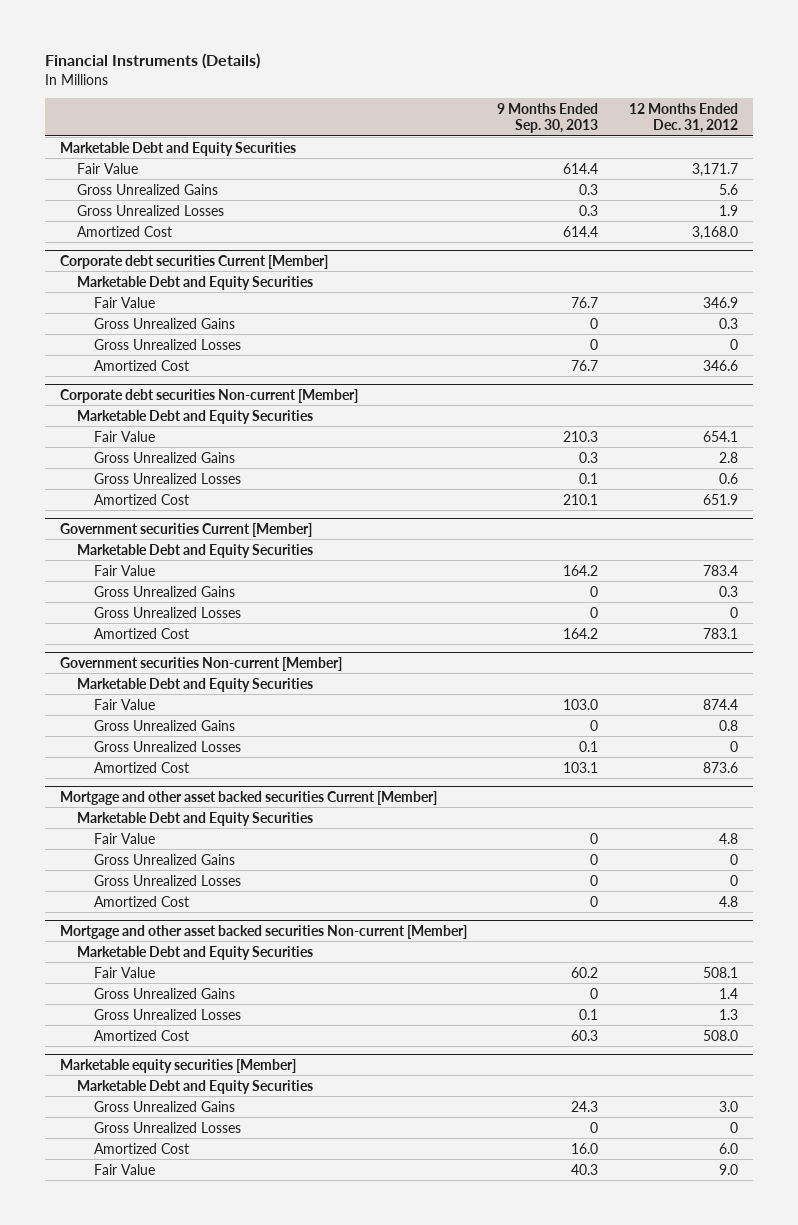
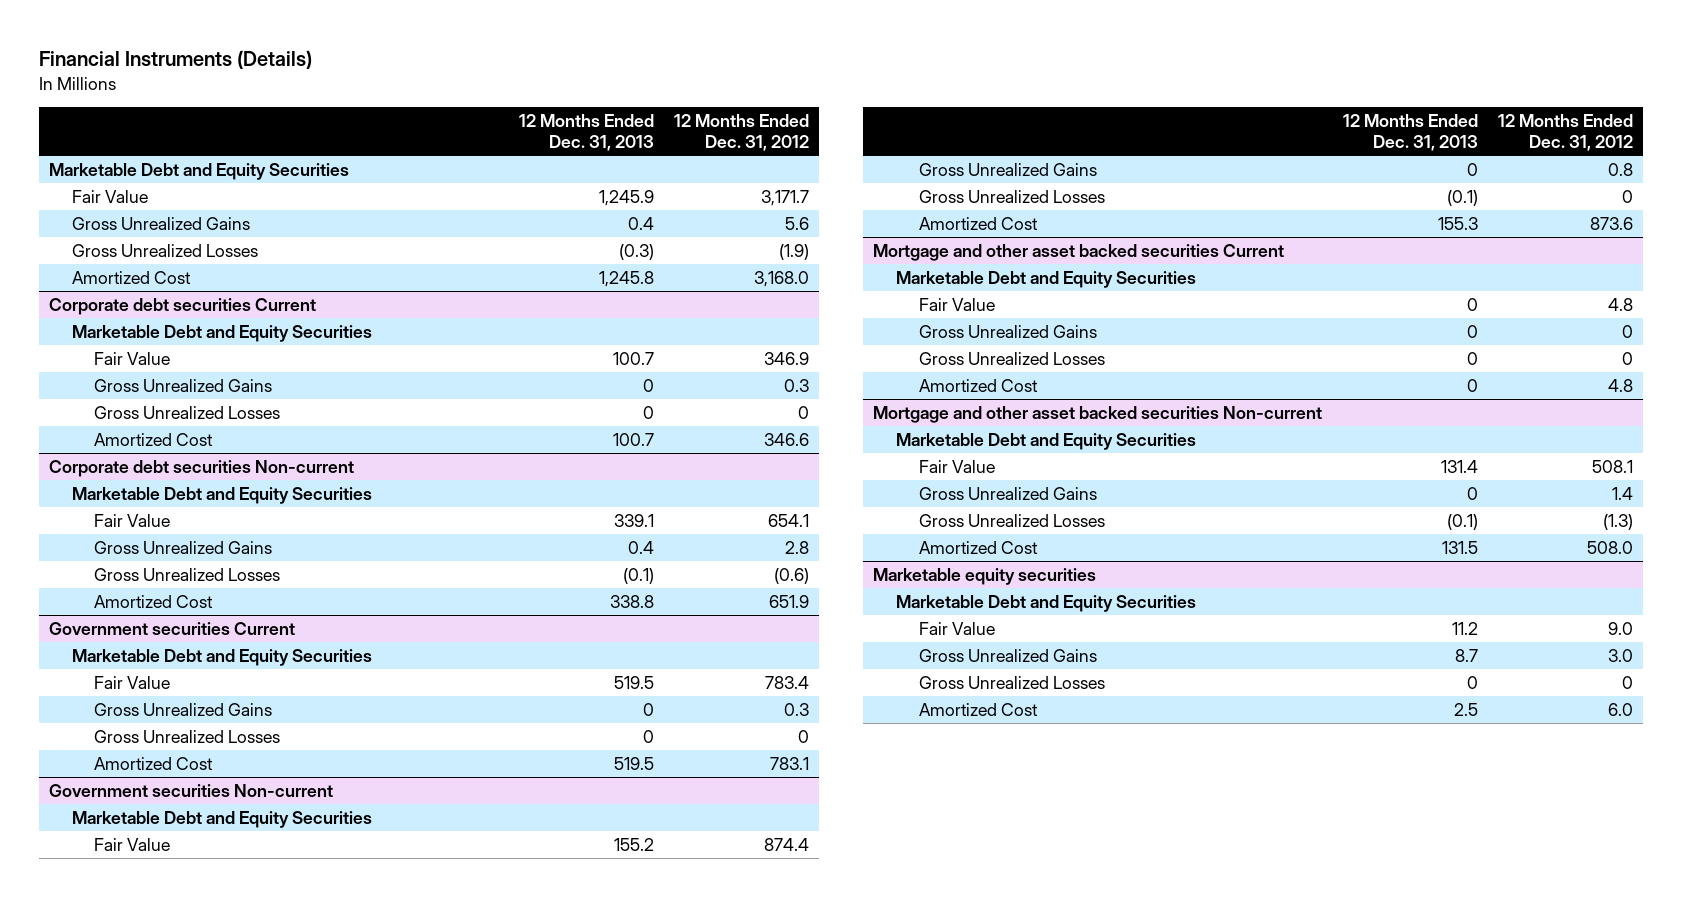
- | 9 Months Ended Sep. 30, 2013 | 12 Months Ended Dec. 31, 2012
+ | 12 Months Ended Dec. 31, 2013 | 12 Months Ended Dec. 31, 2012
- Gross Unrealized Losses | 0.3 | 1.9
+ Gross Unrealized Losses | (0.3) | (1.9)
- Corporate debt securities Current [Member]
+ Corporate debt securities Current
- Corporate debt securities Non-current [Member]
+ Corporate debt securities Non-current
- Gross Unrealized Losses | 0.1 | 0.6
+ Gross Unrealized Losses | (0.1) | (0.6)
- Government securities Current [Member]
+ Government securities Current
- Government securities Non-current [Member]
+ Government securities Non-current
- Mortgage and other asset backed securities Current [Member]
+ Mortgage and other asset backed securities Current
- Mortgage and other asset backed securities Non-current [Member]
+ Mortgage and other asset backed securities Non-current
- Gross Unrealized Losses | 0.1 | 1.3
+ Gross Unrealized Losses | (0.1) | (1.3)
- Marketable equity securities [Member]
+ Marketable equity securities
+ Fair Value | 11.2 | 9.0
- Fair Value | 40.3 | 9.0

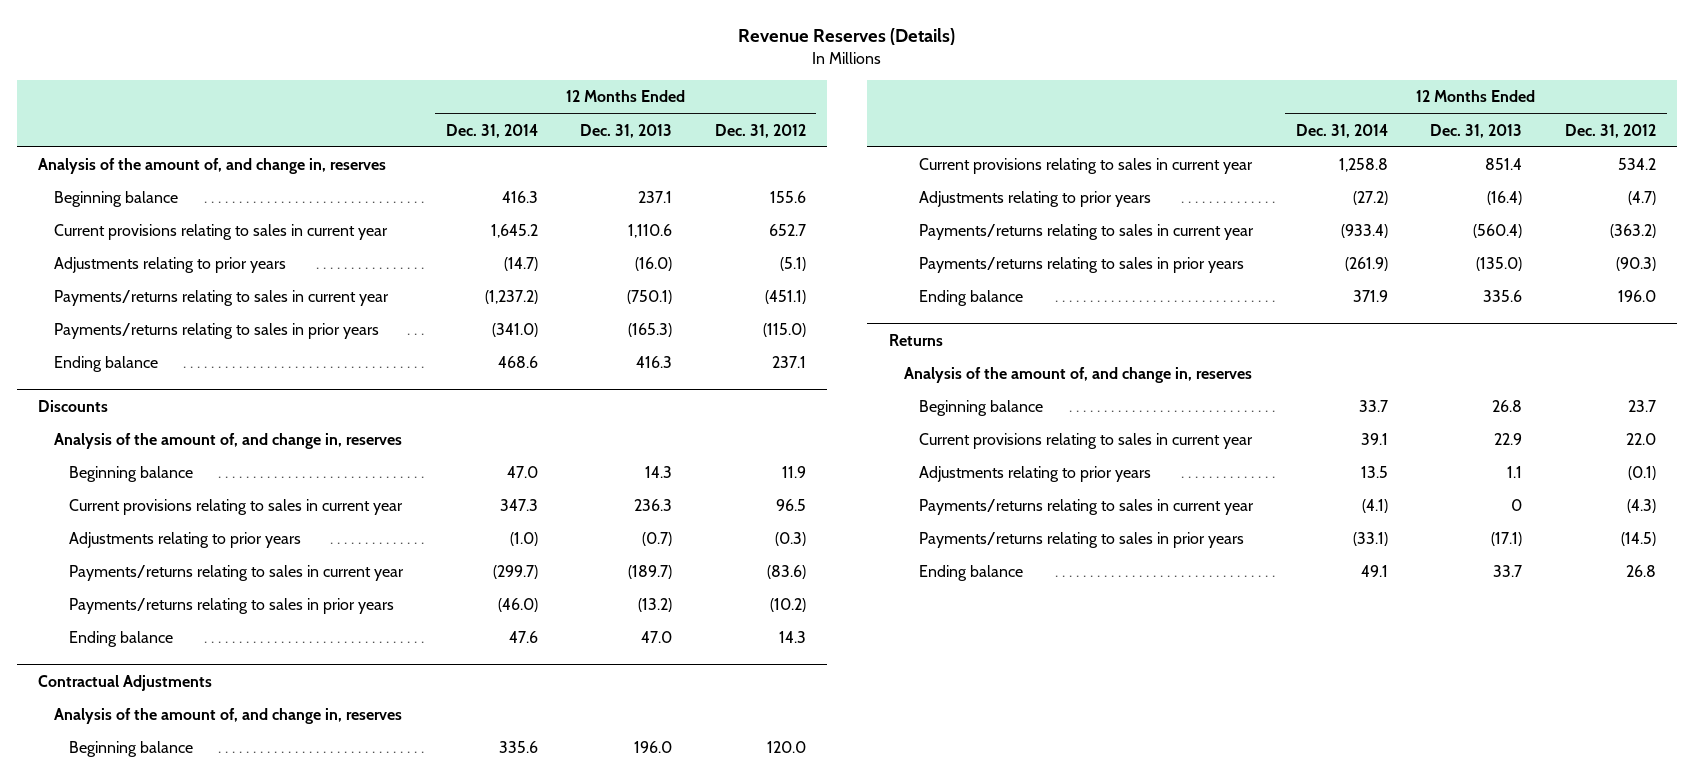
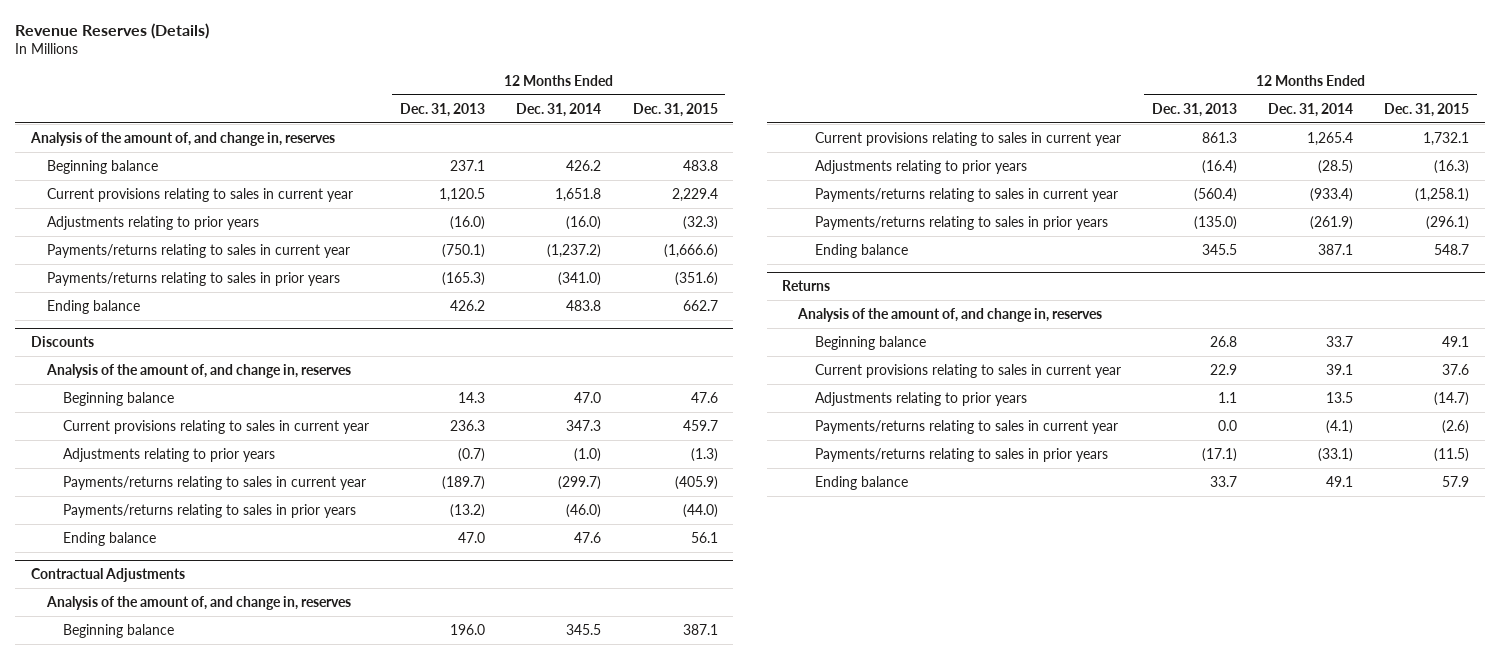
- | 12 Months Ended Dec. 31, 2014 | 12 Months Ended Dec. 31, 2013 | 12 Months Ended Dec. 31, 2012
+ | 12 Months Ended Dec. 31, 2013 | 12 Months Ended Dec. 31, 2014 | 12 Months Ended Dec. 31, 2015
- Beginning balance | 416.3 | 237.1 | 155.6
- Current provisions relating to sales in current year | 1,645.2 | 1,110.6 | 652.7
- Adjustments relating to prior years | (14.7) | (16.0) | (5.1)
+ Beginning balance | 237.1 | 426.2 | 483.8
+ Current provisions relating to sales in current year | 1,120.5 | 1,651.8 | 2,229.4
+ Adjustments relating to prior years | (16.0) | (16.0) | (32.3)
- Ending balance | 468.6 | 416.3 | 237.1
+ Ending balance | 426.2 | 483.8 | 662.7
@ Contractual Adjustments
- Beginning balance | 335.6 | 196.0 | 120.0
- Current provisions relating to sales in current year | 1,258.8 | 851.4 | 534.2
- Adjustments relating to prior years | (27.2) | (16.4) | (4.7)
+ Beginning balance | 196.0 | 345.5 | 387.1
+ Current provisions relating to sales in current year | 861.3 | 1,265.4 | 1,732.1
+ Adjustments relating to prior years | (16.4) | (28.5) | (16.3)
- Ending balance | 371.9 | 335.6 | 196.0
+ Ending balance | 345.5 | 387.1 | 548.7
@ Returns
- Payments/returns relating to sales in current year | (4.1) | 0 | (4.3)
+ Payments/returns relating to sales in current year | 0.0 | (4.1) | (2.6)

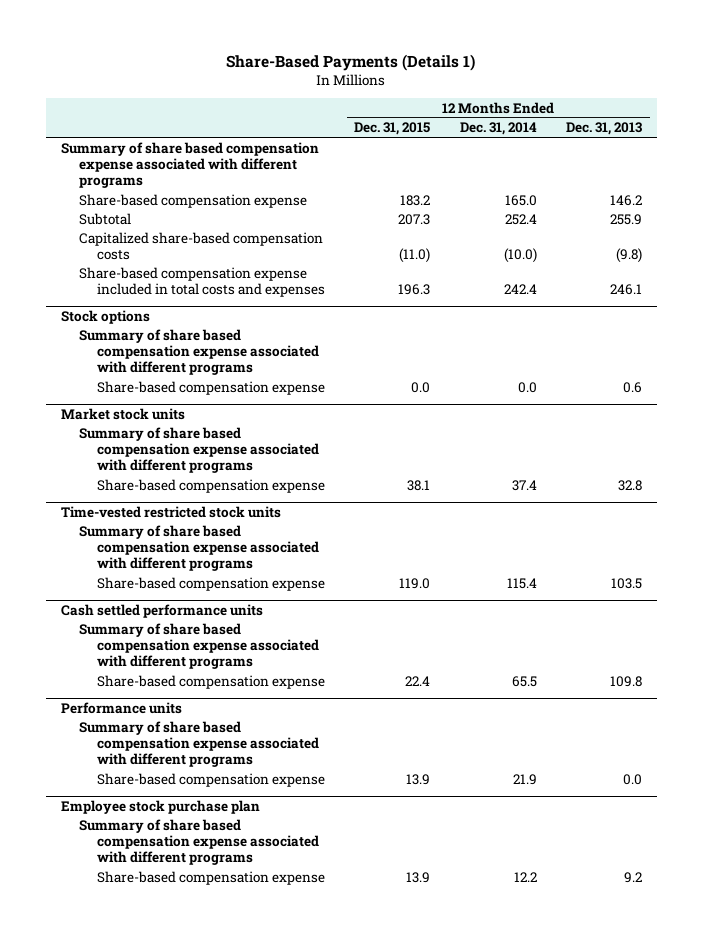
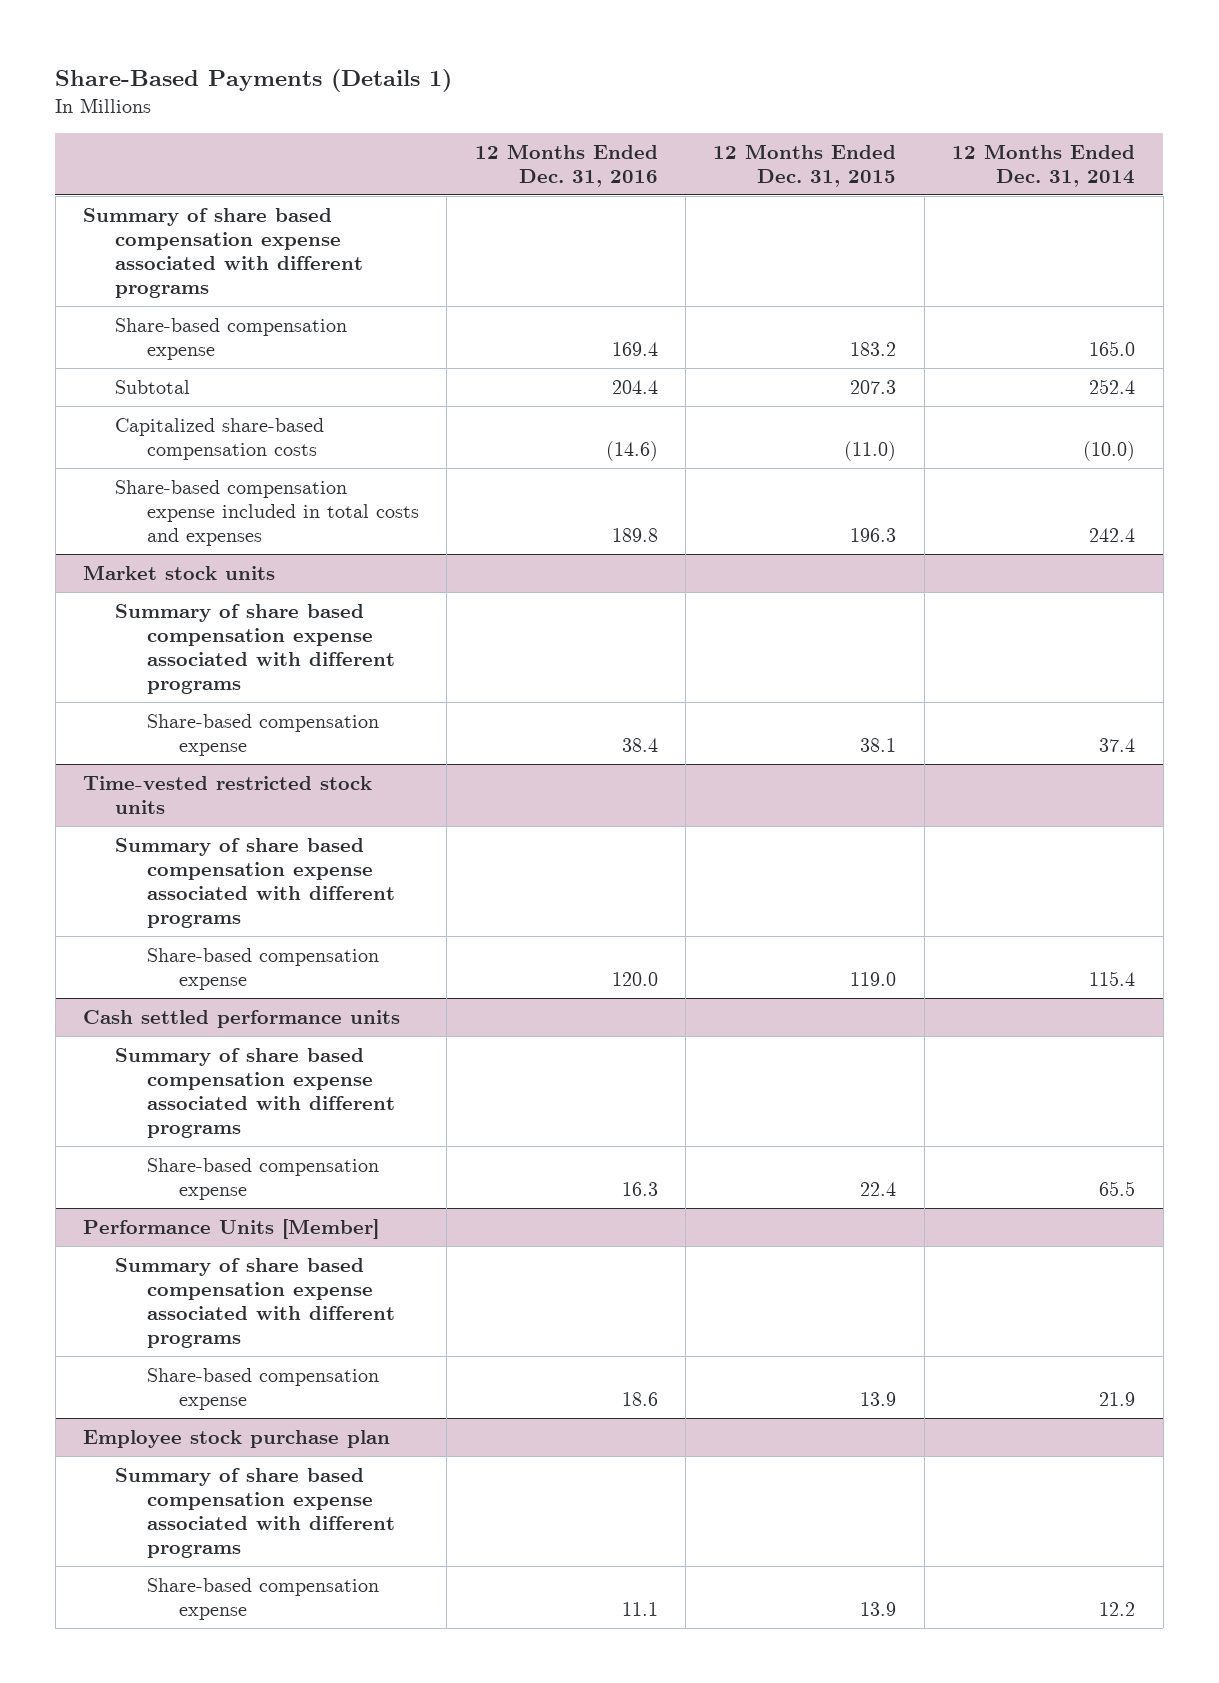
- | 12 Months Ended Dec. 31, 2015 | 12 Months Ended Dec. 31, 2014 | 12 Months Ended Dec. 31, 2013
+ | 12 Months Ended Dec. 31, 2016 | 12 Months Ended Dec. 31, 2015 | 12 Months Ended Dec. 31, 2014
- Stock options
- Summary of share based compensation expense associated with different programs
- Share-based compensation expense | 0.0 | 0.0 | 0.6
- Performance units
+ Performance Units [Member]

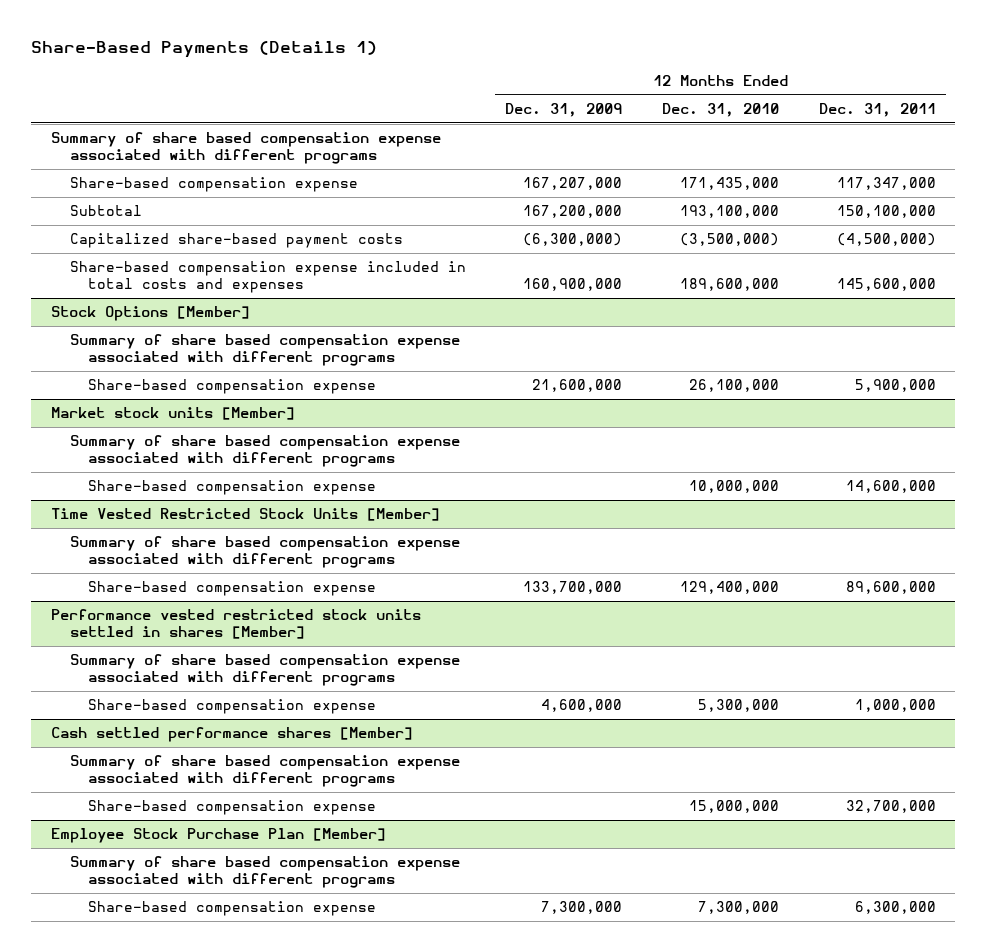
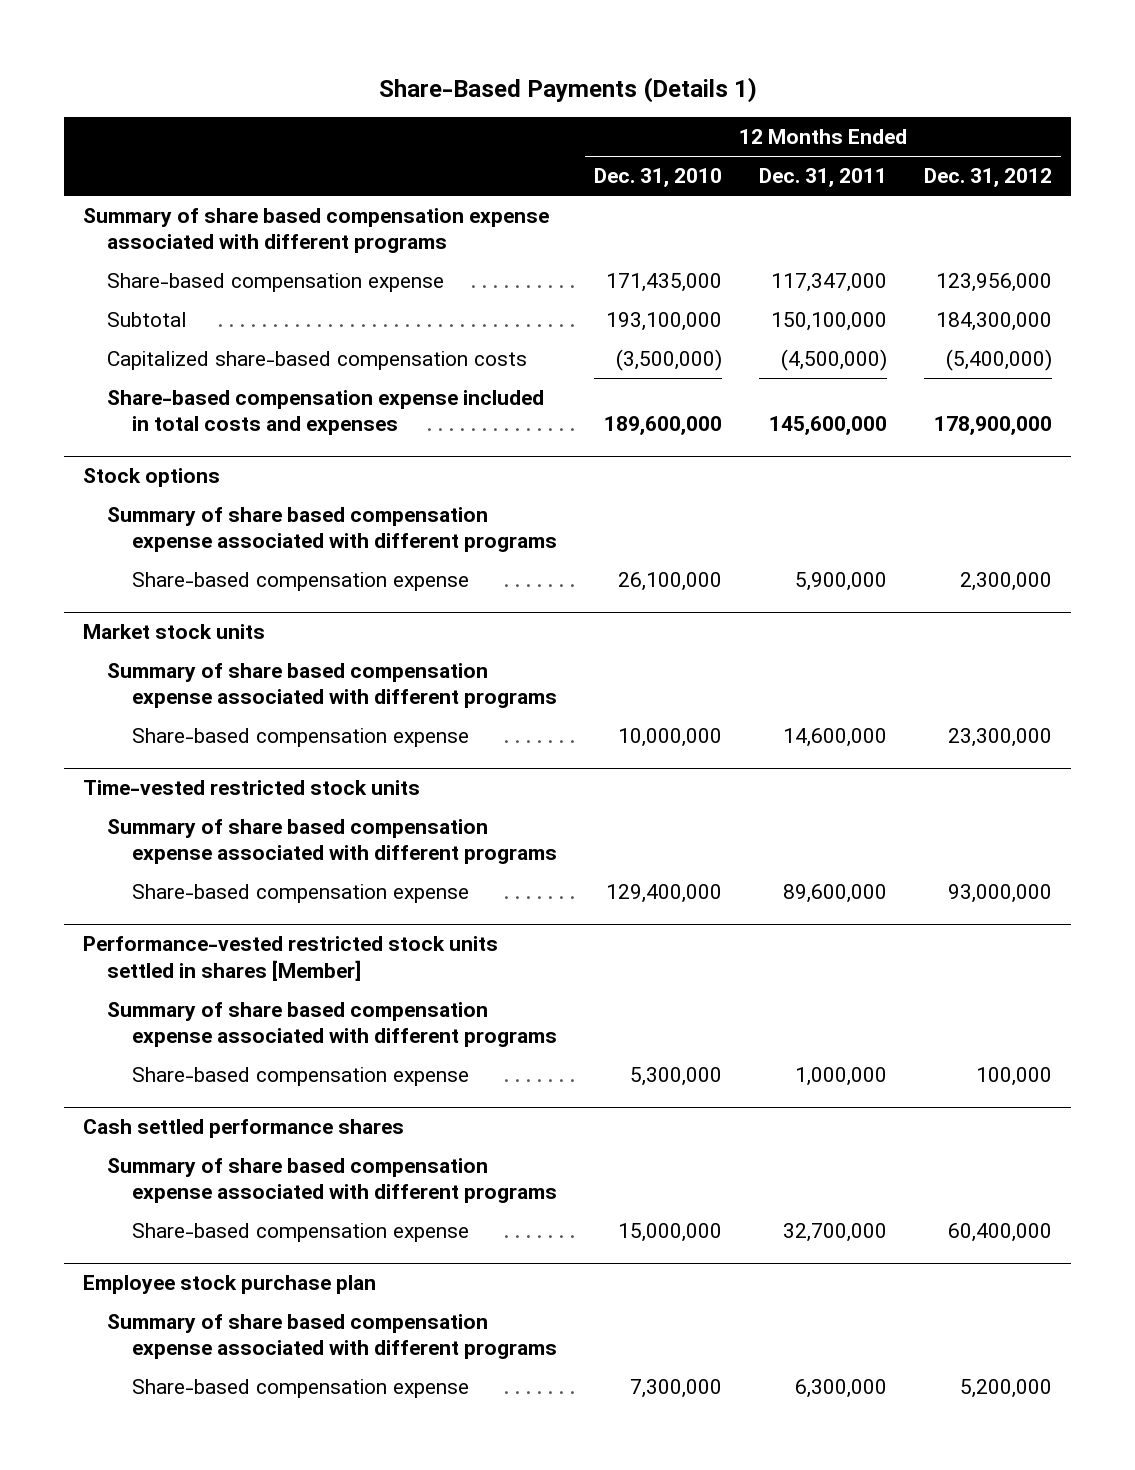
- | 12 Months Ended Dec. 31, 2009 | 12 Months Ended Dec. 31, 2010 | 12 Months Ended Dec. 31, 2011
+ | 12 Months Ended Dec. 31, 2010 | 12 Months Ended Dec. 31, 2011 | 12 Months Ended Dec. 31, 2012
- Capitalized share-based payment costs | (6,300,000) | (3,500,000) | (4,500,000)
+ Capitalized share-based compensation costs | (3,500,000) | (4,500,000) | (5,400,000)
- Stock Options [Member]
+ Stock options
- Market stock units [Member]
+ Market stock units
- Time Vested Restricted Stock Units [Member]
+ Time-vested restricted stock units
- Performance vested restricted stock units settled in shares [Member]
+ Performance-vested restricted stock units settled in shares [Member]
- Cash settled performance shares [Member]
+ Cash settled performance shares
- Employee Stock Purchase Plan [Member]
+ Employee stock purchase plan

